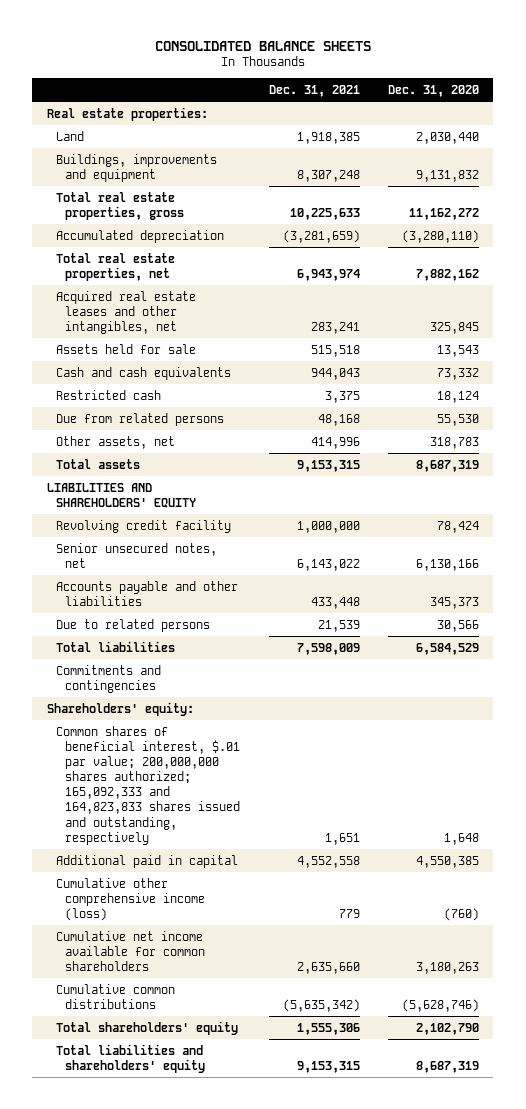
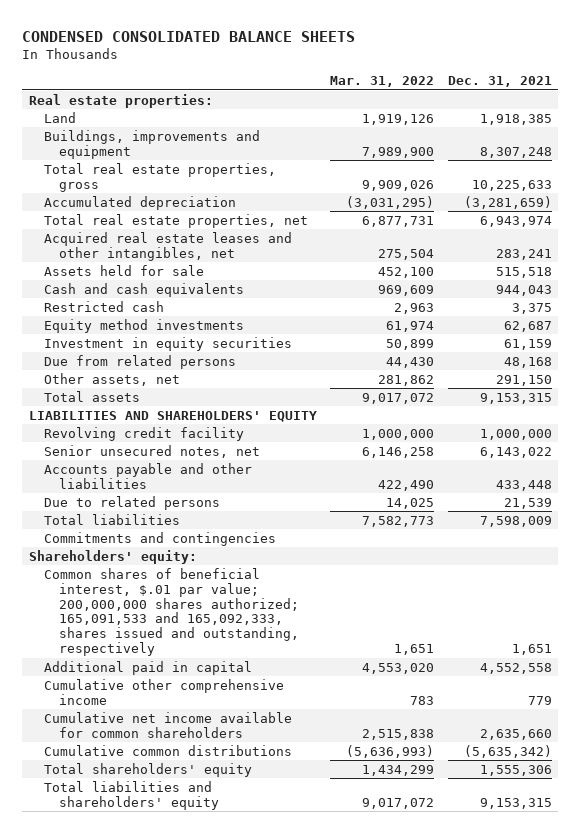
- CONSOLIDATED BALANCE SHEETS
+ CONDENSED CONSOLIDATED BALANCE SHEETS
- | Dec. 31, 2021 | Dec. 31, 2020
+ | Mar. 31, 2022 | Dec. 31, 2021
+ Equity method investments | 61,974 | 62,687
+ Investment in equity securities | 50,899 | 61,159
- Other assets, net | 414,996 | 318,783
+ Other assets, net | 281,862 | 291,150
- Common shares of beneficial interest, $.01 par value; 200,000,000 shares authorized; 165,092,333 and 164,823,833 shares issued and outstanding, respectively | 1,651 | 1,648
+ Common shares of beneficial interest, $.01 par value; 200,000,000 shares authorized; 165,091,533 and 165,092,333, shares issued and outstanding, respectively | 1,651 | 1,651
- Cumulative other comprehensive income (loss) | 779 | (760)
+ Cumulative other comprehensive income | 783 | 779

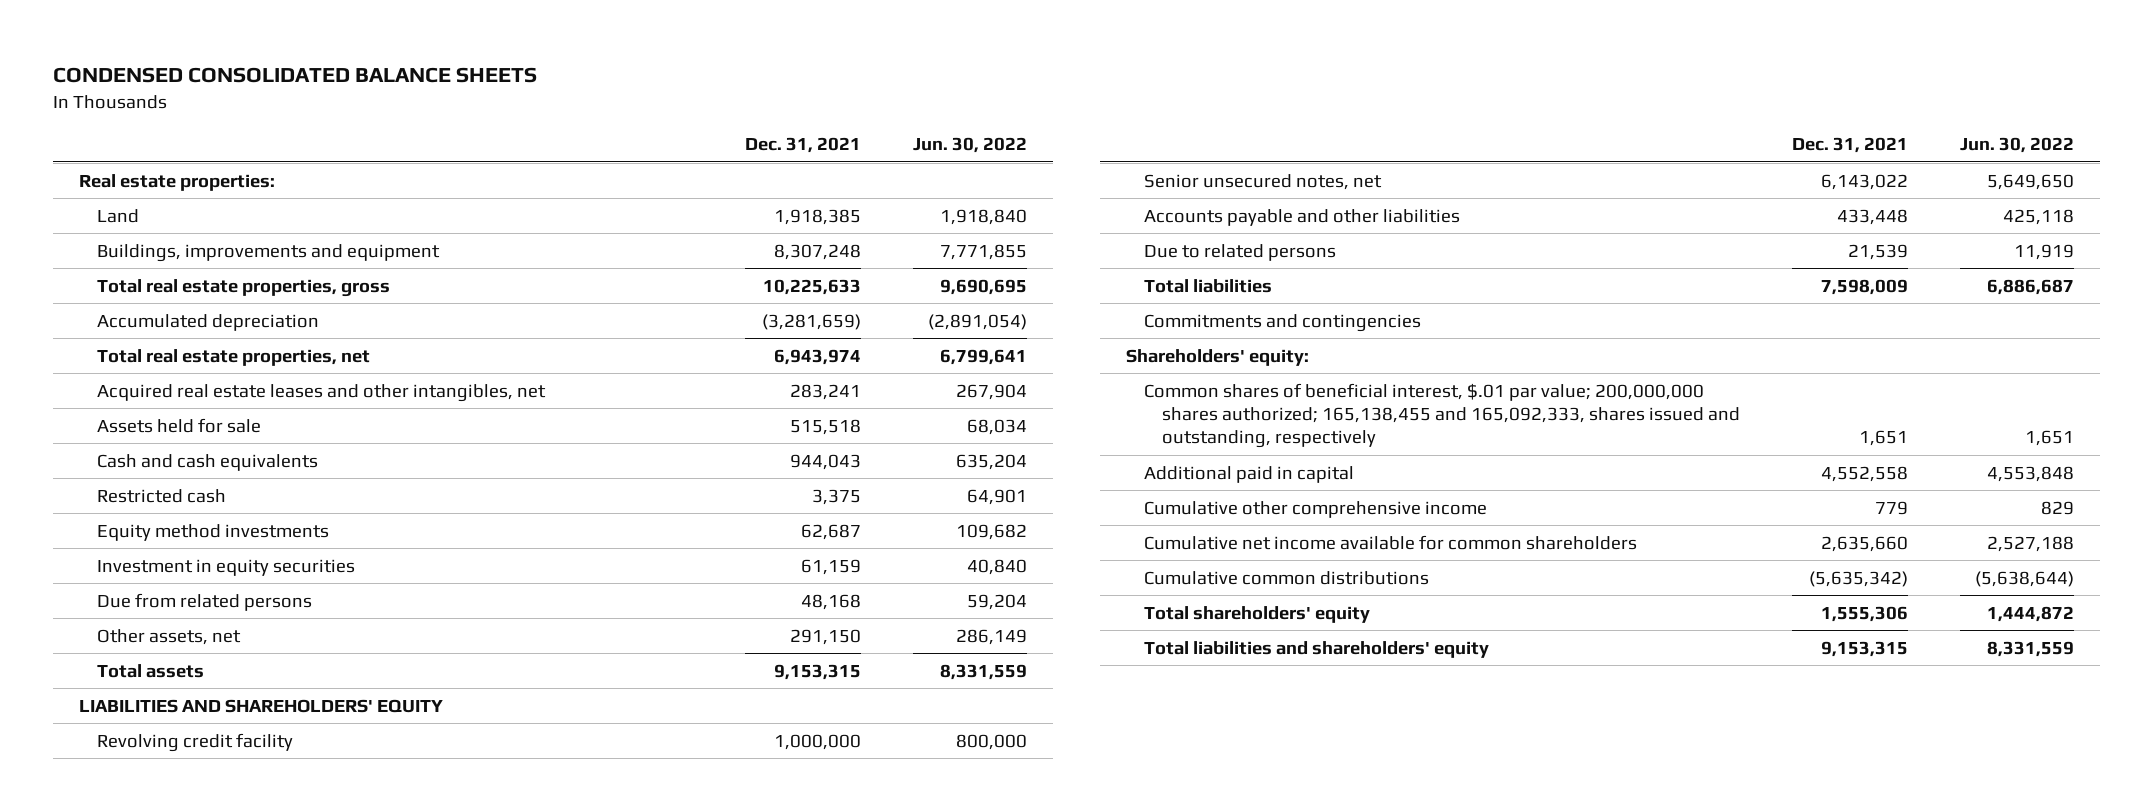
- | Mar. 31, 2022 | Dec. 31, 2021
+ | Dec. 31, 2021 | Jun. 30, 2022
- Common shares of beneficial interest, $.01 par value; 200,000,000 shares authorized; 165,091,533 and 165,092,333, shares issued and outstanding, respectively | 1,651 | 1,651
+ Common shares of beneficial interest, $.01 par value; 200,000,000 shares authorized; 165,138,455 and 165,092,333, shares issued and outstanding, respectively | 1,651 | 1,651

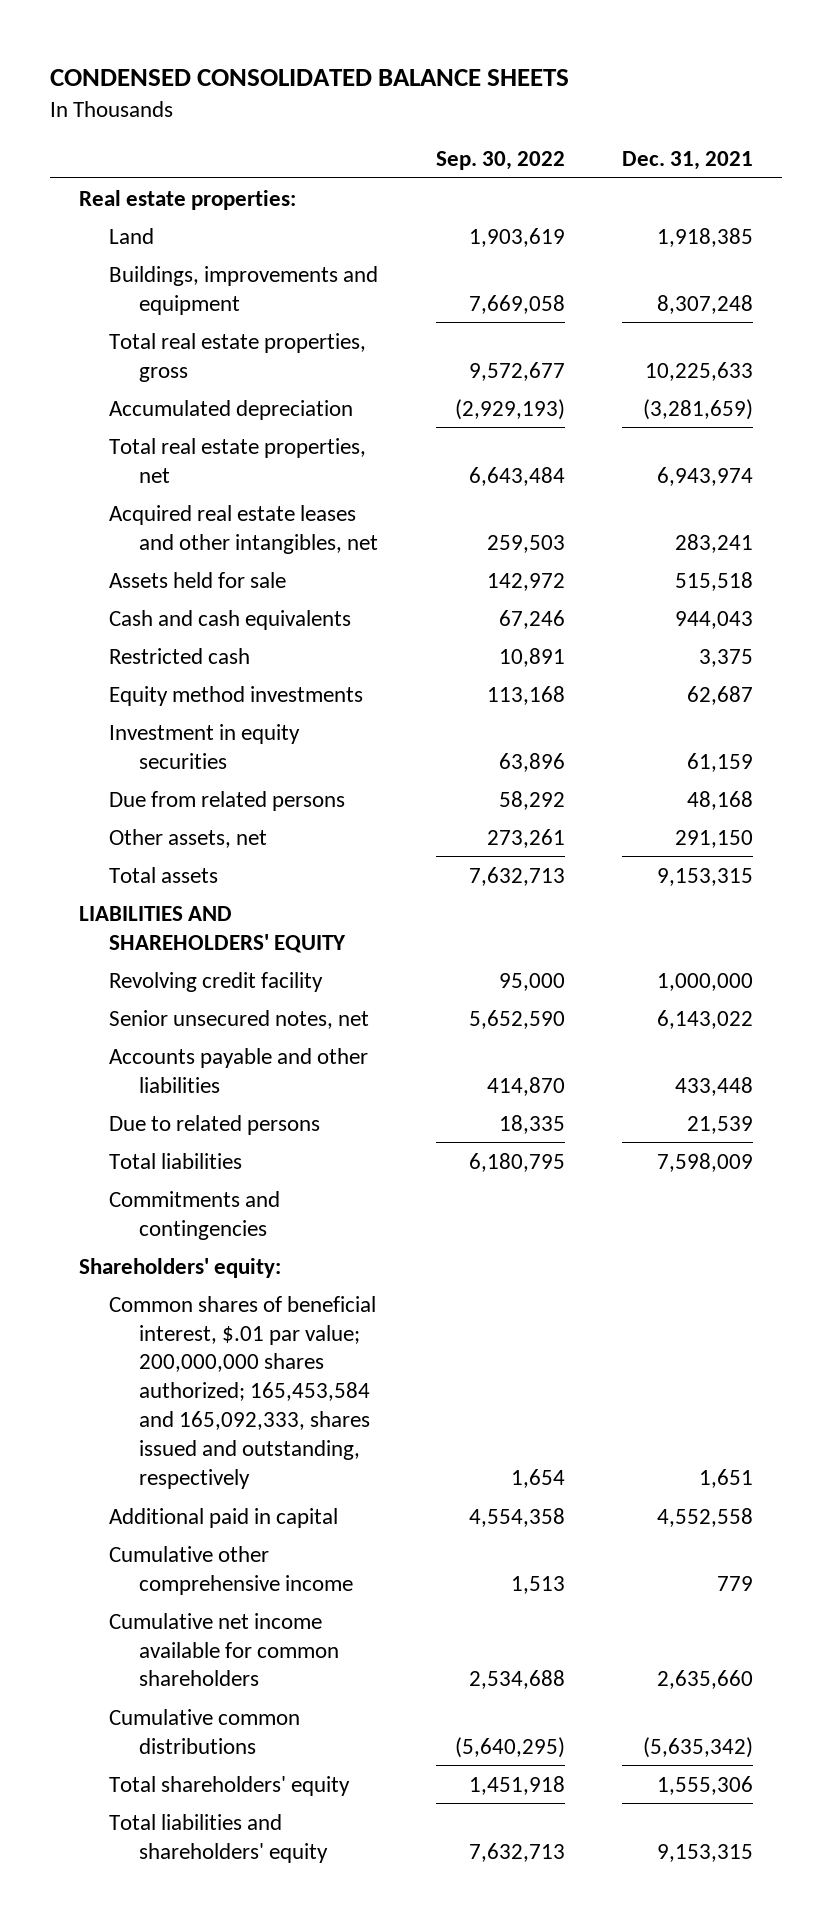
- | Dec. 31, 2021 | Jun. 30, 2022
+ | Sep. 30, 2022 | Dec. 31, 2021
- Common shares of beneficial interest, $.01 par value; 200,000,000 shares authorized; 165,138,455 and 165,092,333, shares issued and outstanding, respectively | 1,651 | 1,651
+ Common shares of beneficial interest, $.01 par value; 200,000,000 shares authorized; 165,453,584 and 165,092,333, shares issued and outstanding, respectively | 1,654 | 1,651

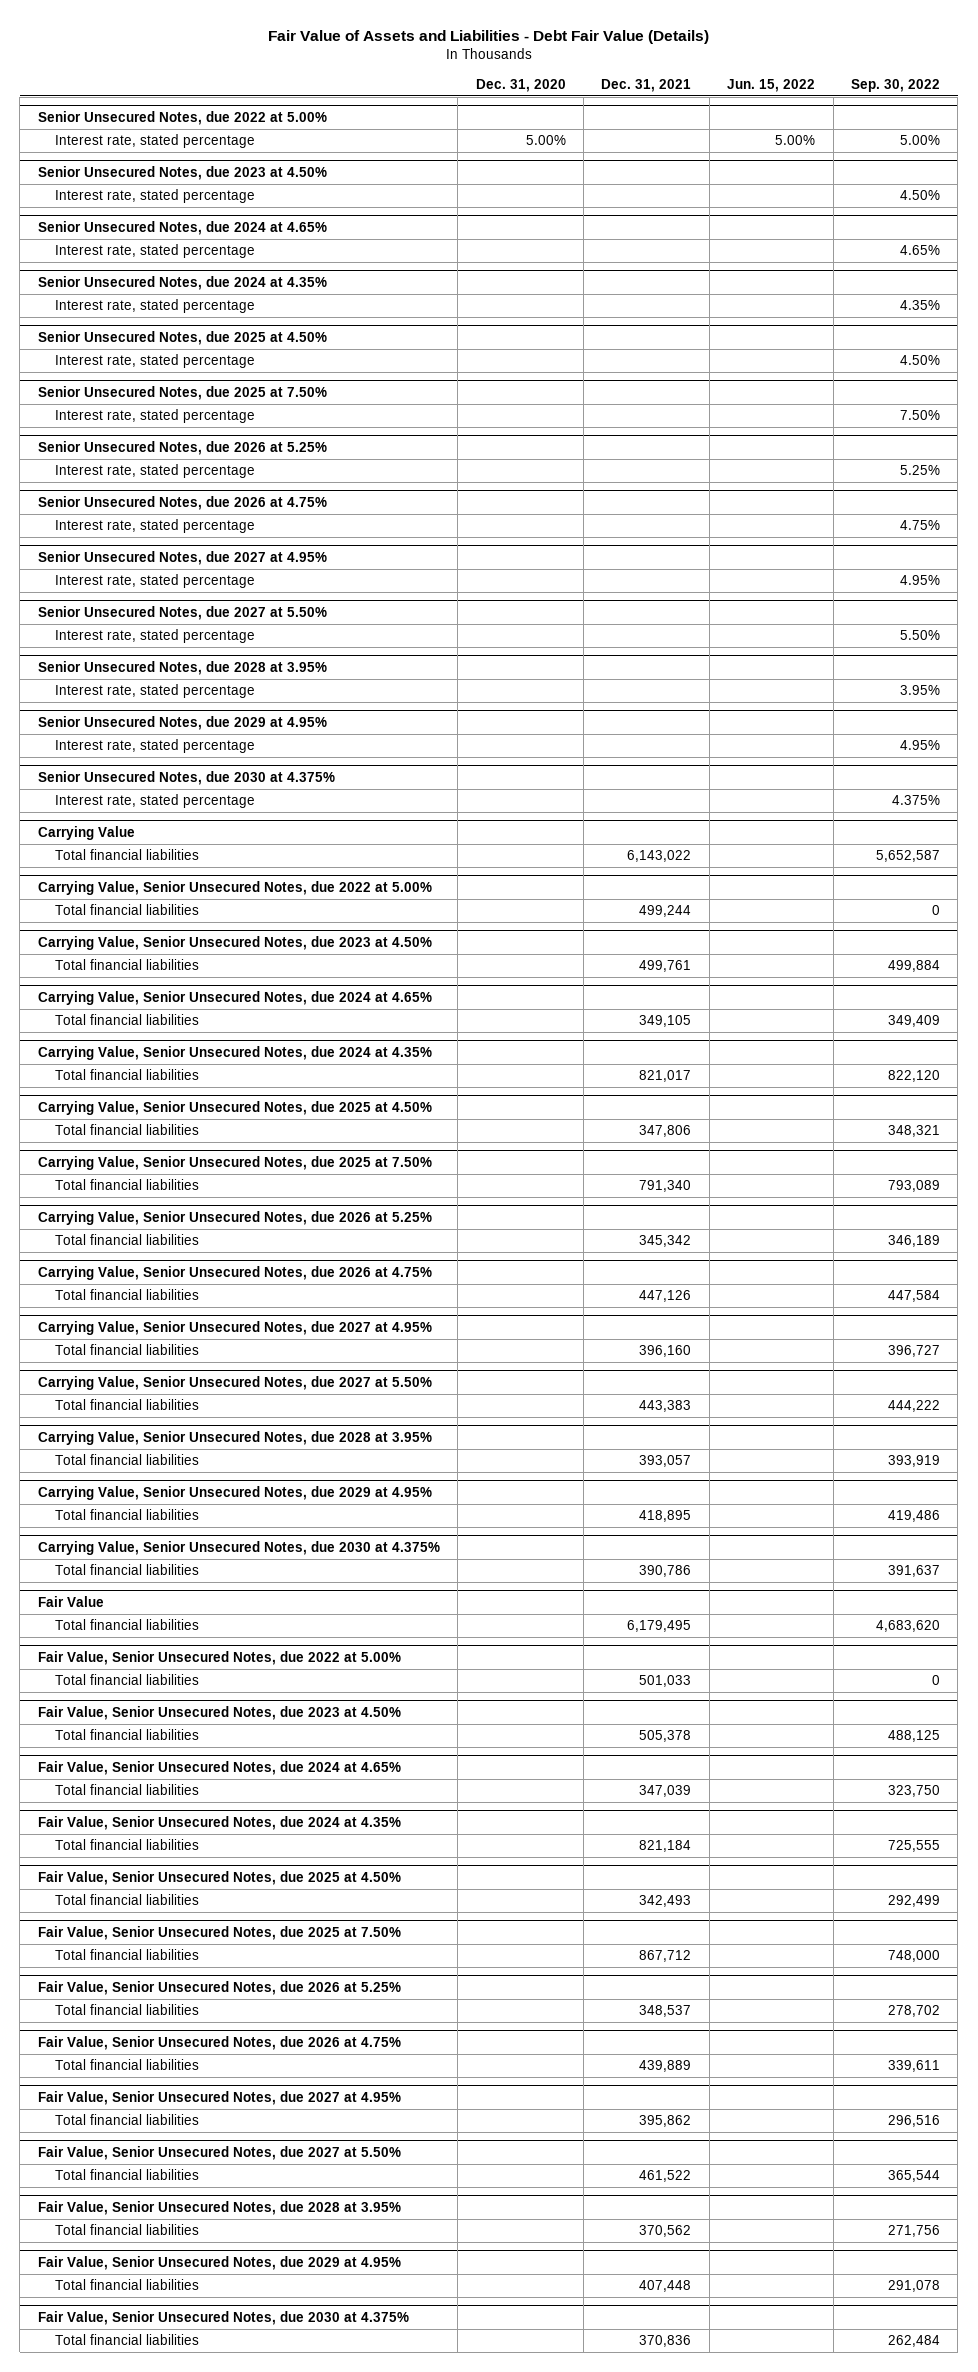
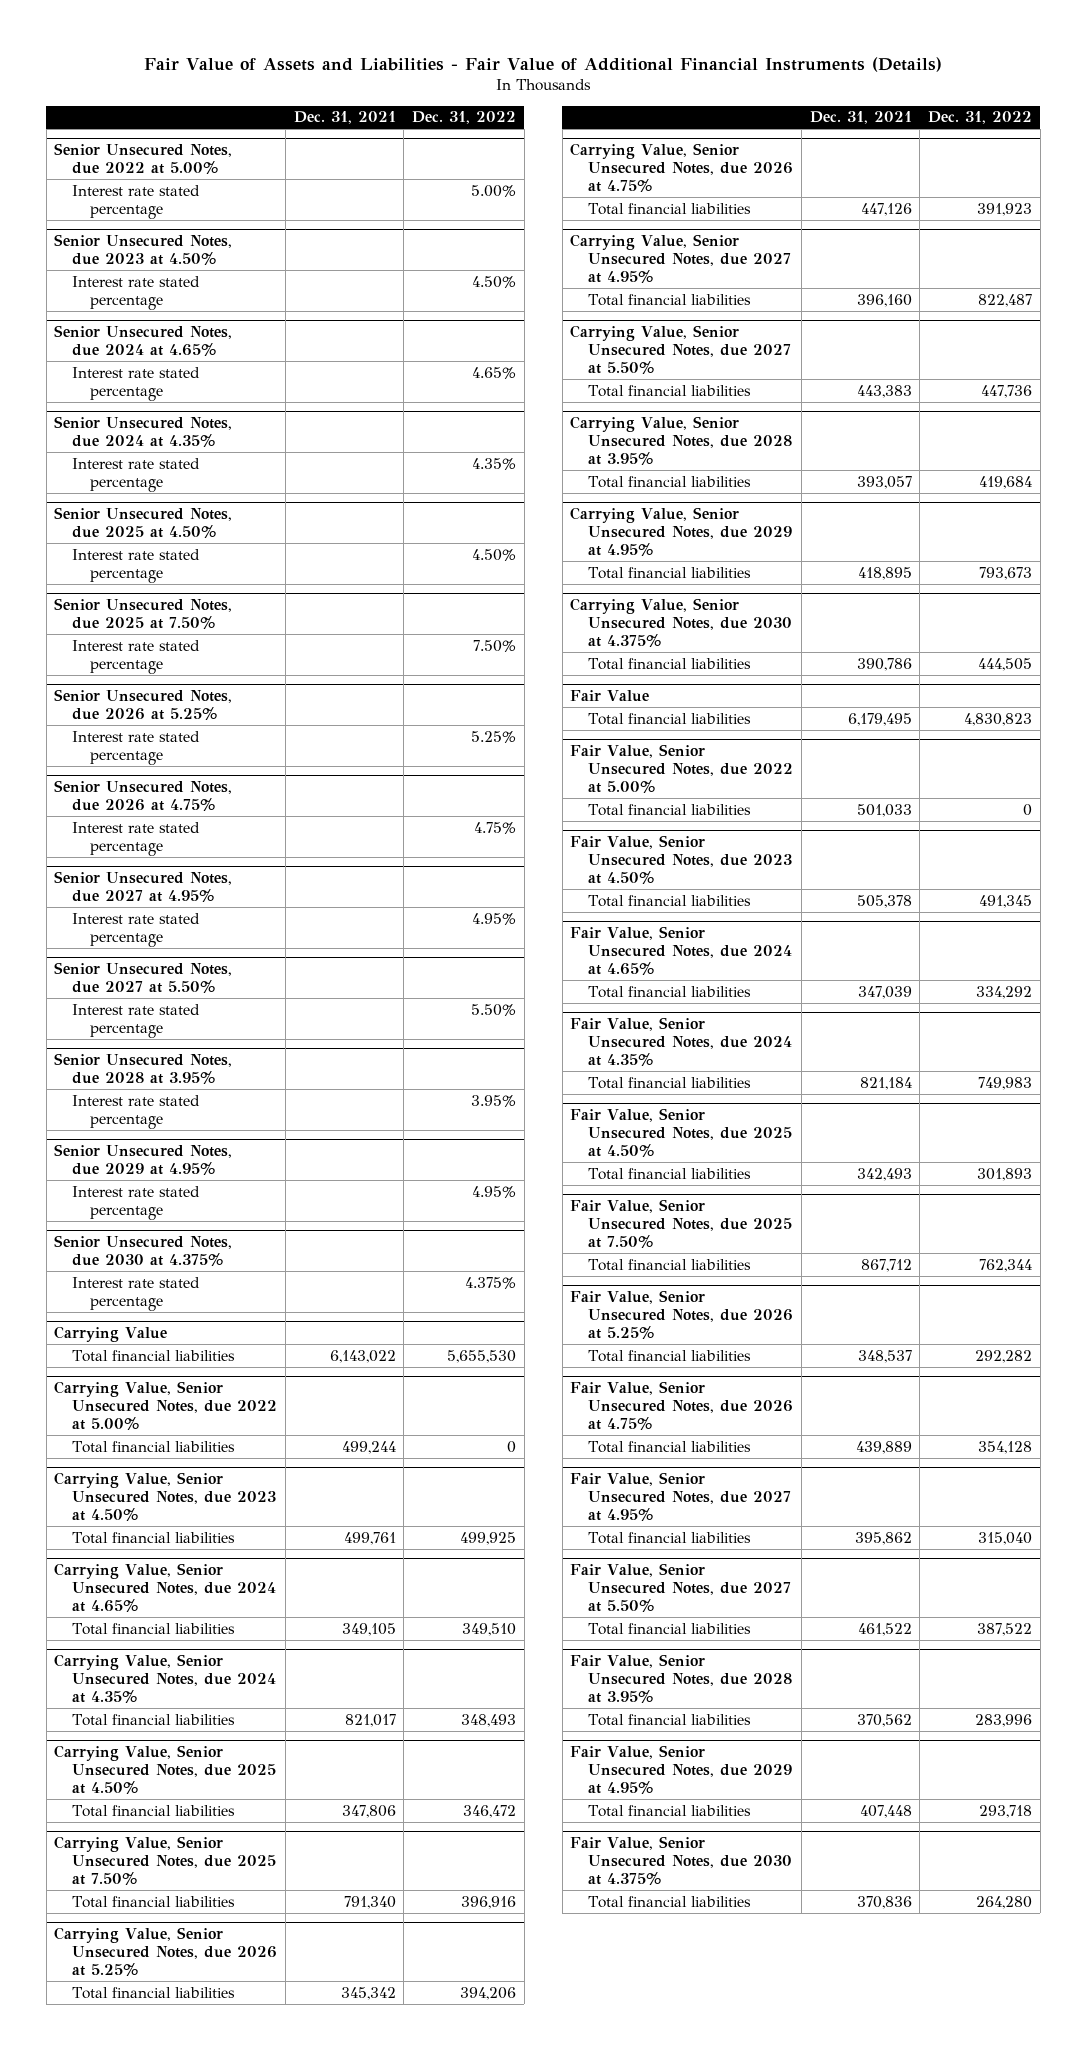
- Fair Value of Assets and Liabilities - Debt Fair Value (Details)
+ Fair Value of Assets and Liabilities - Fair Value of Additional Financial Instruments (Details)
- | Dec. 31, 2020 | Dec. 31, 2021 | Jun. 15, 2022 | Sep. 30, 2022
+ | Dec. 31, 2021 | Dec. 31, 2022
@ Senior Unsecured Notes, due 2022 at 5.00%
- Interest rate, stated percentage | 5.00% | | 5.00% | 5.00%
+ Interest rate stated percentage | | 5.00%
@ Senior Unsecured Notes, due 2023 at 4.50%
- Interest rate, stated percentage | | | | 4.50%
+ Interest rate stated percentage | | 4.50%
@ Senior Unsecured Notes, due 2024 at 4.65%
- Interest rate, stated percentage | | | | 4.65%
+ Interest rate stated percentage | | 4.65%
@ Senior Unsecured Notes, due 2024 at 4.35%
- Interest rate, stated percentage | | | | 4.35%
+ Interest rate stated percentage | | 4.35%
@ Senior Unsecured Notes, due 2025 at 4.50%
- Interest rate, stated percentage | | | | 4.50%
+ Interest rate stated percentage | | 4.50%
@ Senior Unsecured Notes, due 2025 at 7.50%
- Interest rate, stated percentage | | | | 7.50%
+ Interest rate stated percentage | | 7.50%
@ Senior Unsecured Notes, due 2026 at 5.25%
- Interest rate, stated percentage | | | | 5.25%
+ Interest rate stated percentage | | 5.25%
@ Senior Unsecured Notes, due 2026 at 4.75%
- Interest rate, stated percentage | | | | 4.75%
+ Interest rate stated percentage | | 4.75%
@ Senior Unsecured Notes, due 2027 at 4.95%
- Interest rate, stated percentage | | | | 4.95%
+ Interest rate stated percentage | | 4.95%
@ Senior Unsecured Notes, due 2027 at 5.50%
- Interest rate, stated percentage | | | | 5.50%
+ Interest rate stated percentage | | 5.50%
@ Senior Unsecured Notes, due 2028 at 3.95%
- Interest rate, stated percentage | | | | 3.95%
+ Interest rate stated percentage | | 3.95%
@ Senior Unsecured Notes, due 2029 at 4.95%
- Interest rate, stated percentage | | | | 4.95%
+ Interest rate stated percentage | | 4.95%
@ Senior Unsecured Notes, due 2030 at 4.375%
- Interest rate, stated percentage | | | | 4.375%
+ Interest rate stated percentage | | 4.375%

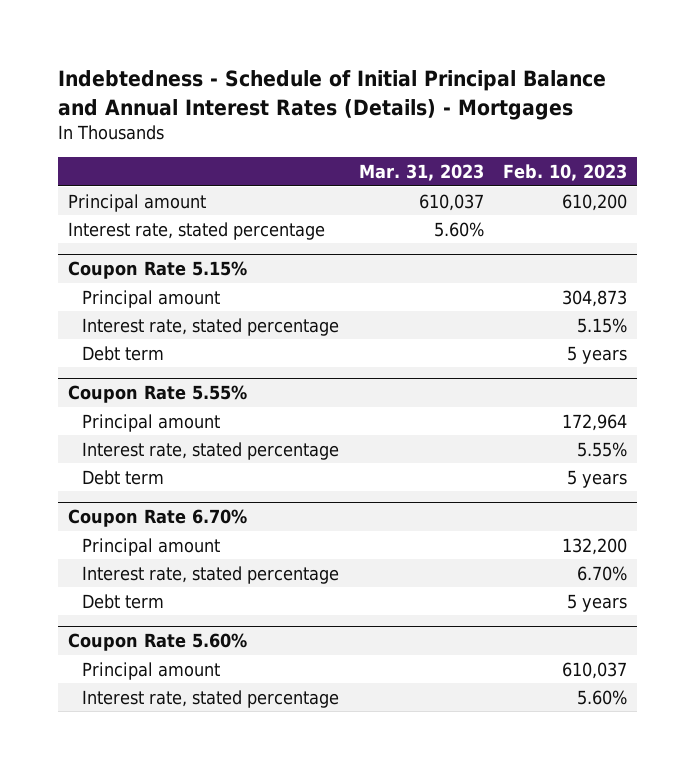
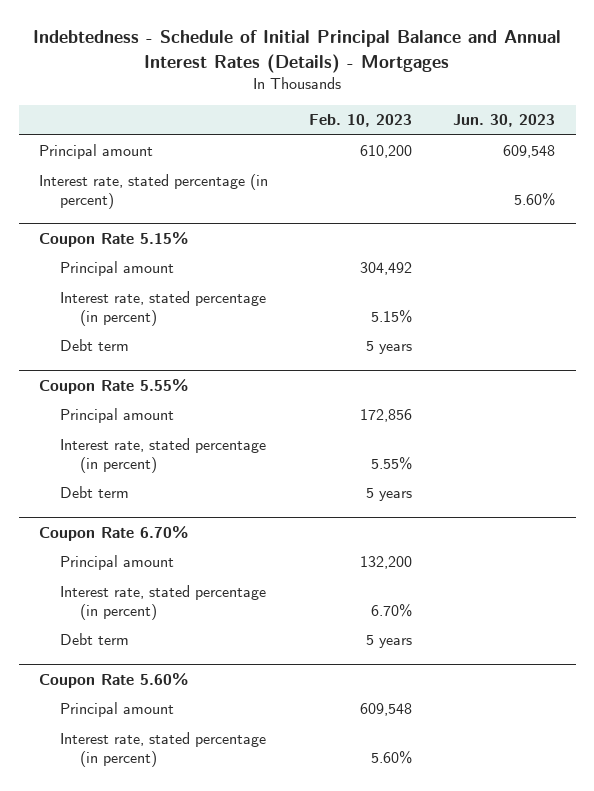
- | Mar. 31, 2023 | Feb. 10, 2023
+ | Feb. 10, 2023 | Jun. 30, 2023
- Interest rate, stated percentage | 5.60% |
+ Interest rate, stated percentage (in percent) | | 5.60%
@ Coupon Rate 5.15%
- Principal amount | | 304,873
- Interest rate, stated percentage | | 5.15%
+ Principal amount | 304,492 |
+ Interest rate, stated percentage (in percent) | 5.15% |
@ Coupon Rate 5.55%
- Principal amount | | 172,964
- Interest rate, stated percentage | | 5.55%
+ Principal amount | 172,856 |
+ Interest rate, stated percentage (in percent) | 5.55% |
@ Coupon Rate 6.70%
- Interest rate, stated percentage | | 6.70%
+ Interest rate, stated percentage (in percent) | 6.70% |
@ Coupon Rate 5.60%
- Principal amount | | 610,037
- Interest rate, stated percentage | | 5.60%
+ Principal amount | 609,548 |
+ Interest rate, stated percentage (in percent) | 5.60% |

